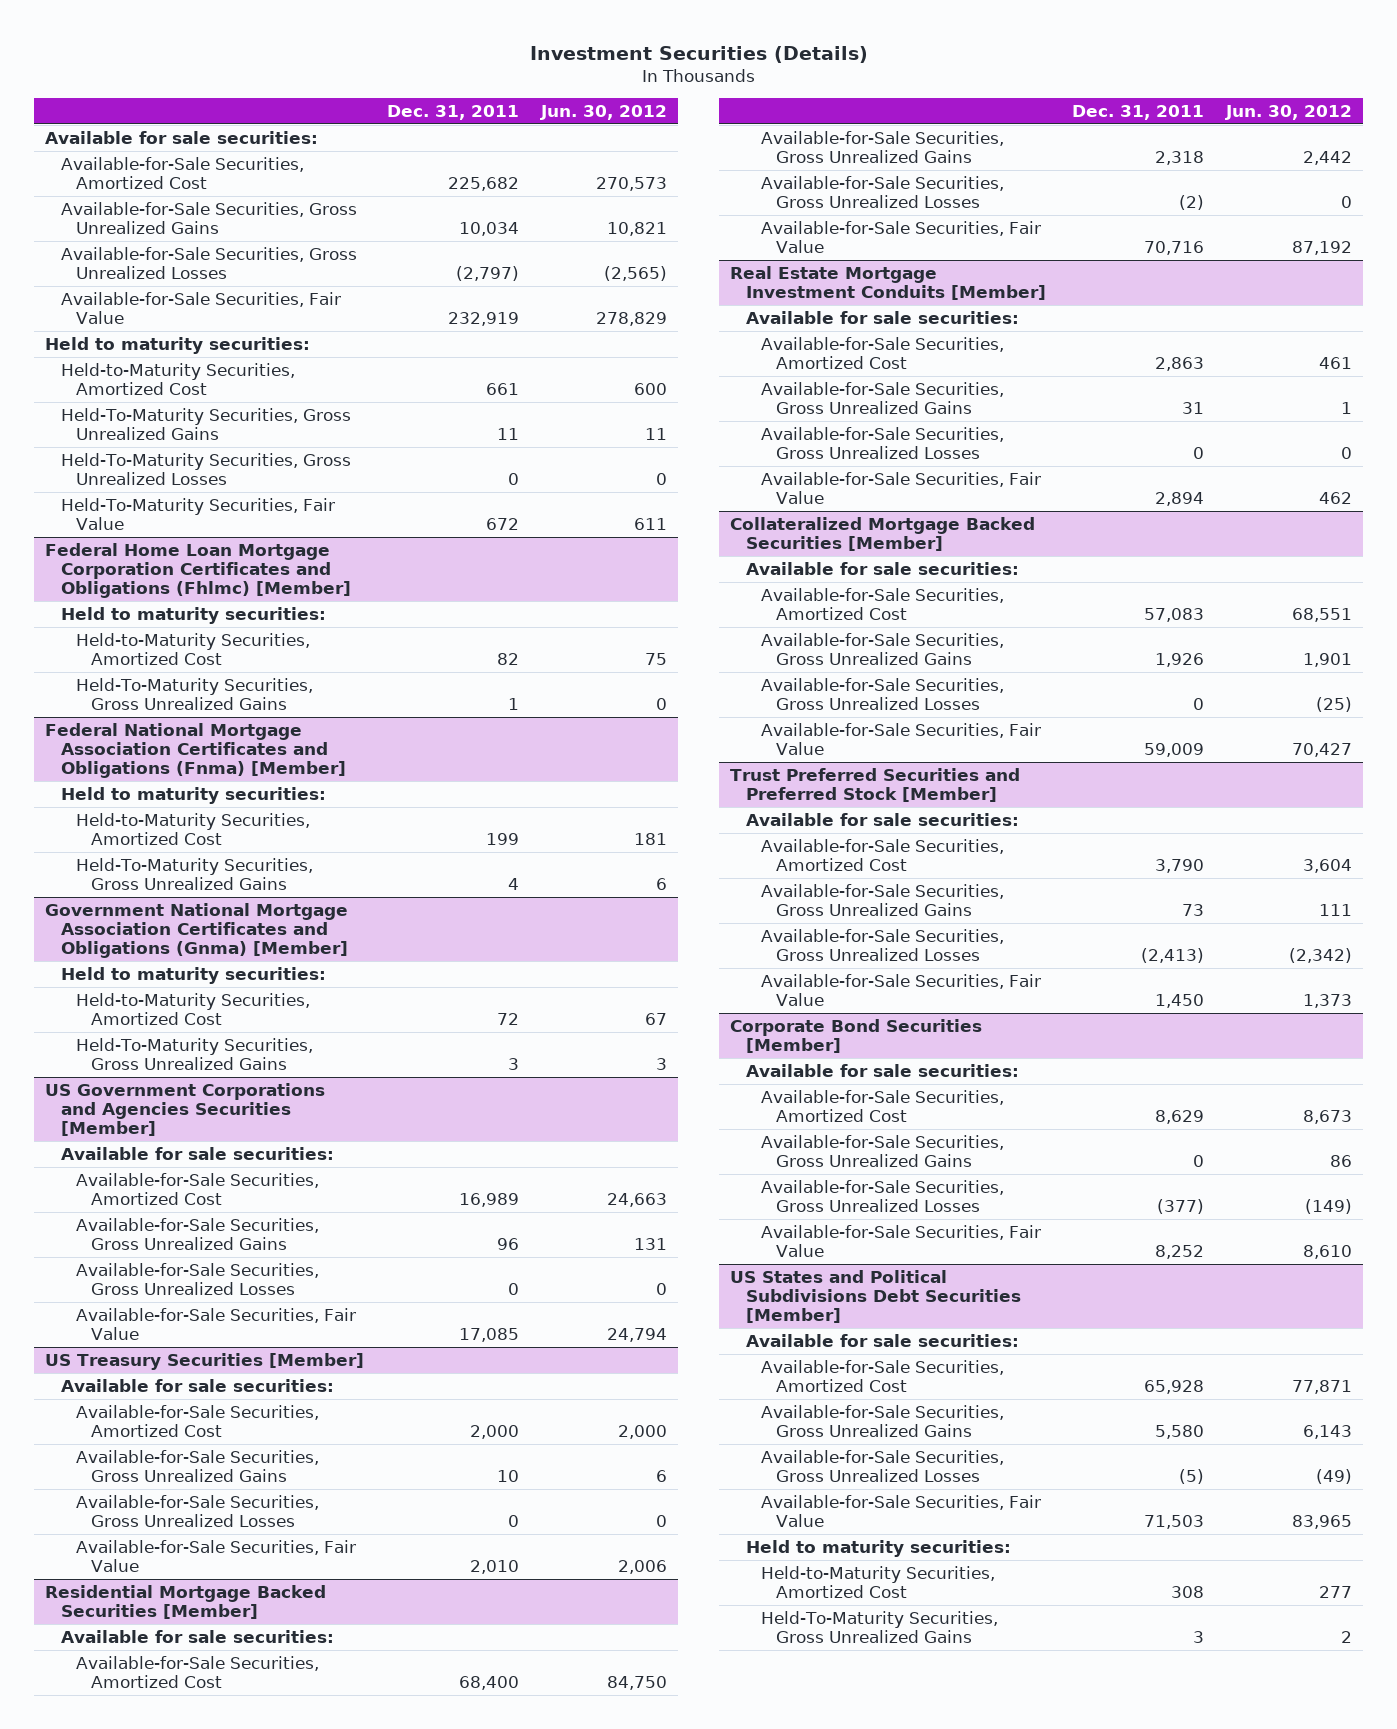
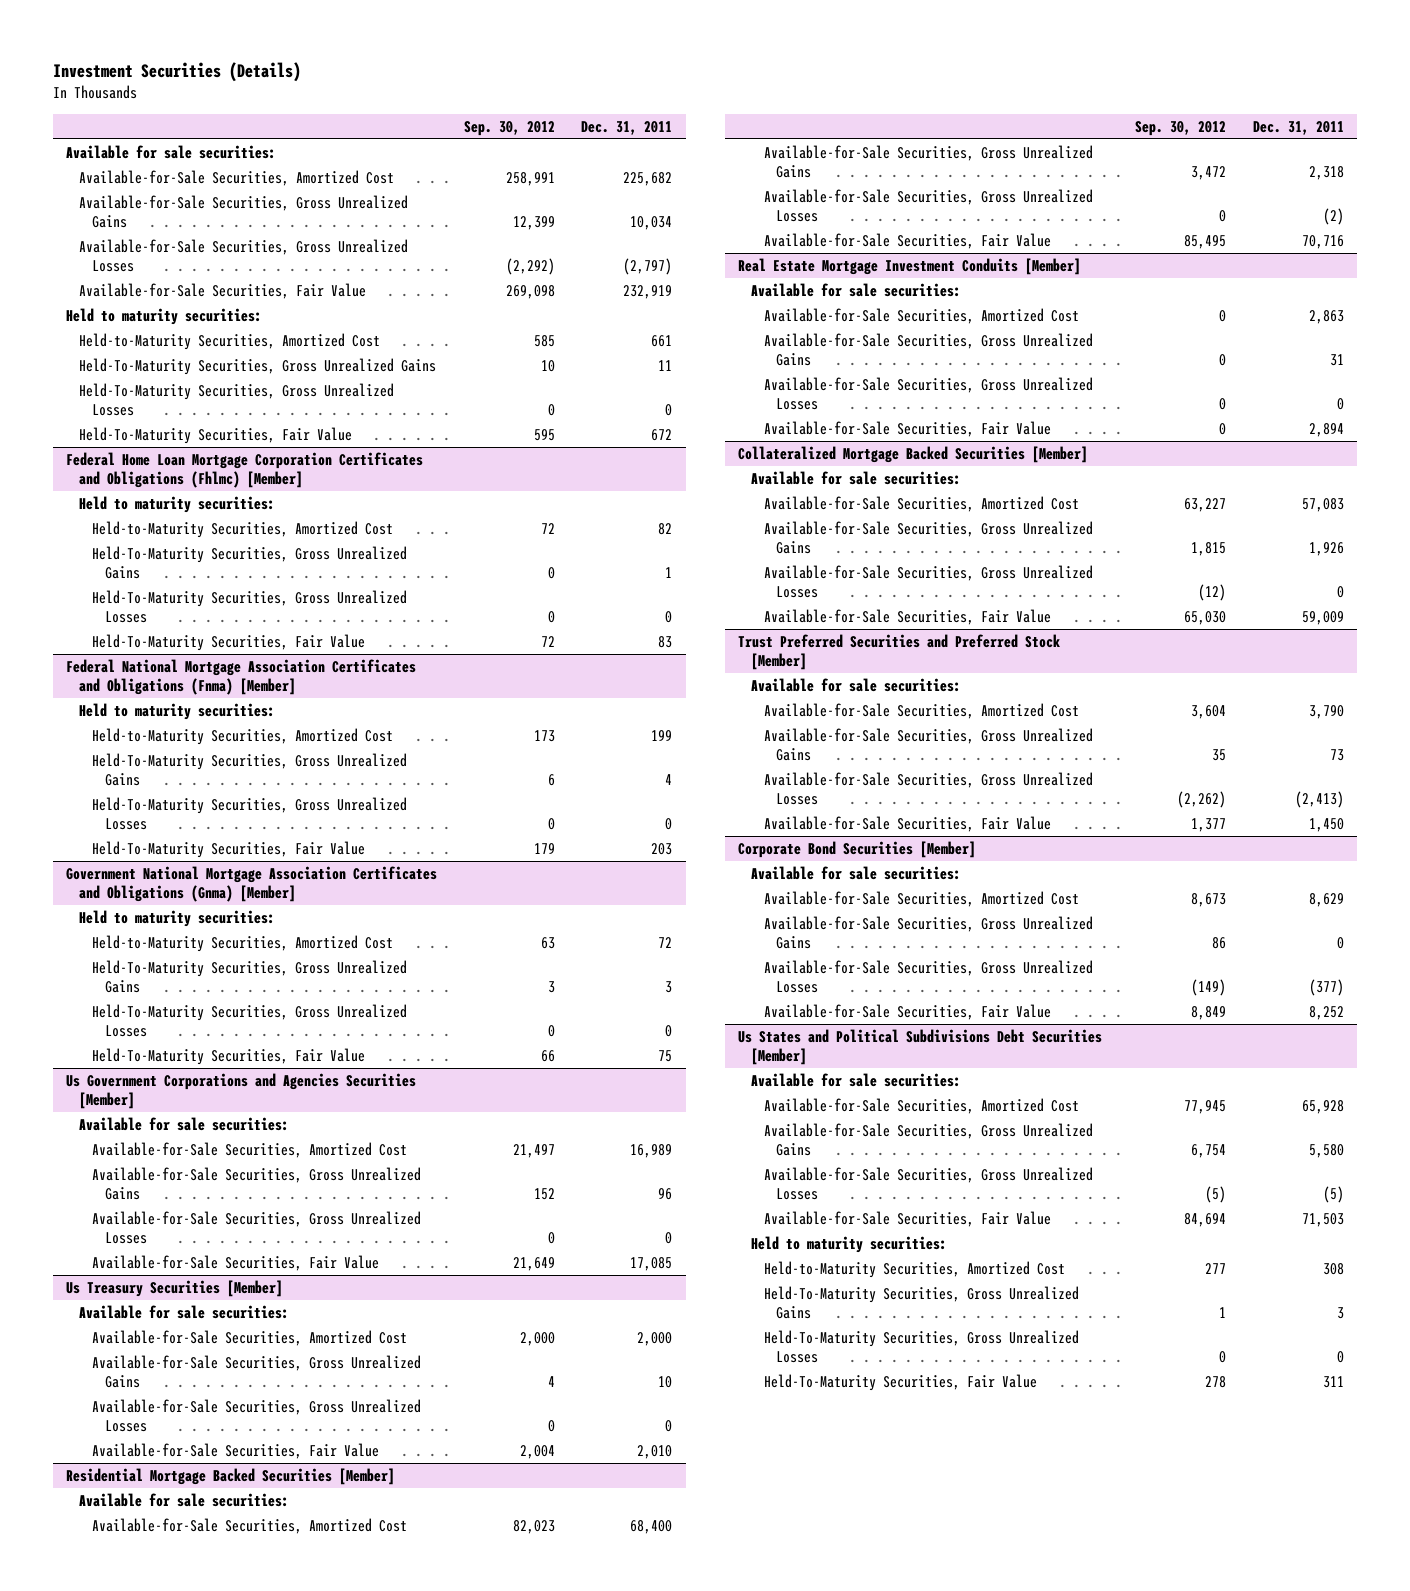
- | Dec. 31, 2011 | Jun. 30, 2012
+ | Sep. 30, 2012 | Dec. 31, 2011
@ Federal Home Loan Mortgage Corporation Certificates and Obligations (Fhlmc) [Member]
+ Held-To-Maturity Securities, Gross Unrealized Losses | 0 | 0
+ Held-To-Maturity Securities, Fair Value | 72 | 83
@ Federal National Mortgage Association Certificates and Obligations (Fnma) [Member]
+ Held-To-Maturity Securities, Gross Unrealized Losses | 0 | 0
+ Held-To-Maturity Securities, Fair Value | 179 | 203
- US Government Corporations and Agencies Securities [Member]
@ Government National Mortgage Association Certificates and Obligations (Gnma) [Member]
+ Held-To-Maturity Securities, Gross Unrealized Losses | 0 | 0
+ Held-To-Maturity Securities, Fair Value | 66 | 75
+ Us Government Corporations and Agencies Securities [Member]
- US Treasury Securities [Member]
+ Us Treasury Securities [Member]
- US States and Political Subdivisions Debt Securities [Member]
+ Us States and Political Subdivisions Debt Securities [Member]
+ Held-To-Maturity Securities, Gross Unrealized Losses | 0 | 0
+ Held-To-Maturity Securities, Fair Value | 278 | 311

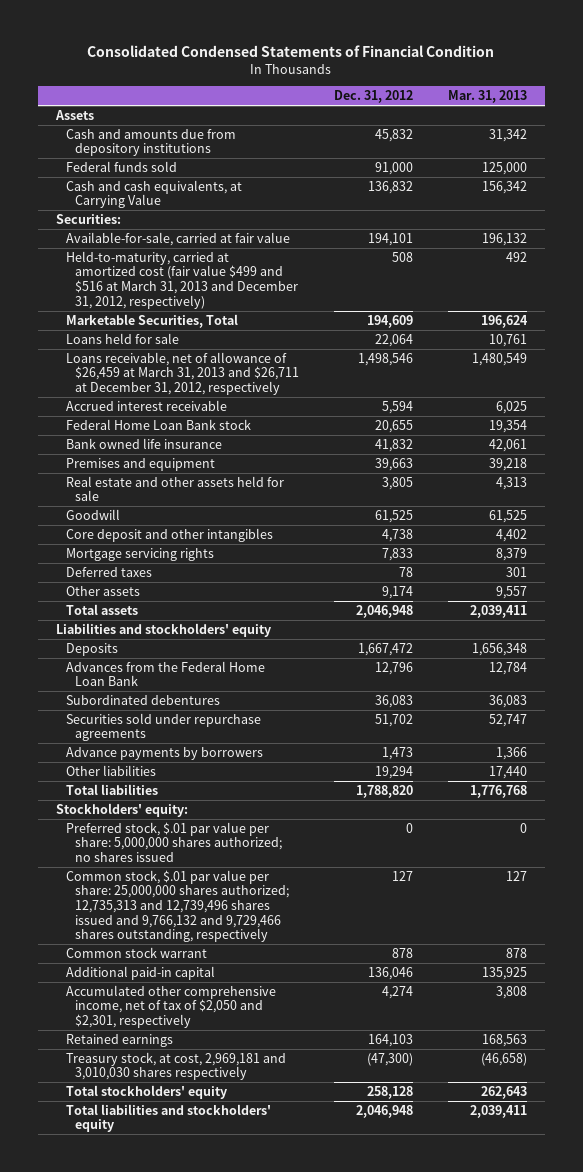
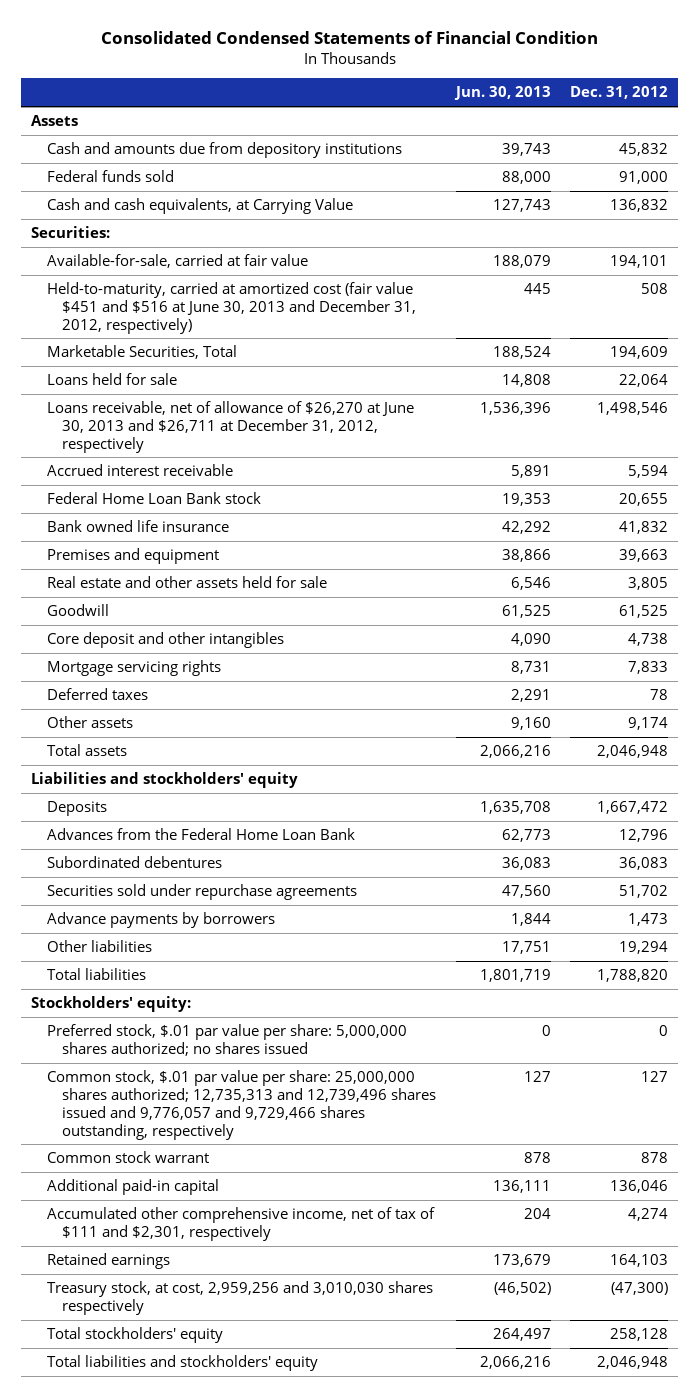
- | Dec. 31, 2012 | Mar. 31, 2013
+ | Jun. 30, 2013 | Dec. 31, 2012
- Held-to-maturity, carried at amortized cost (fair value $499 and $516 at March 31, 2013 and December 31, 2012, respectively) | 508 | 492
+ Held-to-maturity, carried at amortized cost (fair value $451 and $516 at June 30, 2013 and December 31, 2012, respectively) | 445 | 508
- Loans receivable, net of allowance of $26,459 at March 31, 2013 and $26,711 at December 31, 2012, respectively | 1,498,546 | 1,480,549
+ Loans receivable, net of allowance of $26,270 at June 30, 2013 and $26,711 at December 31, 2012, respectively | 1,536,396 | 1,498,546
- Common stock, $.01 par value per share: 25,000,000 shares authorized; 12,735,313 and 12,739,496 shares issued and 9,766,132 and 9,729,466 shares outstanding, respectively | 127 | 127
+ Common stock, $.01 par value per share: 25,000,000 shares authorized; 12,735,313 and 12,739,496 shares issued and 9,776,057 and 9,729,466 shares outstanding, respectively | 127 | 127
- Accumulated other comprehensive income, net of tax of $2,050 and $2,301, respectively | 4,274 | 3,808
+ Accumulated other comprehensive income, net of tax of $111 and $2,301, respectively | 204 | 4,274
- Treasury stock, at cost, 2,969,181 and 3,010,030 shares respectively | (47,300) | (46,658)
+ Treasury stock, at cost, 2,959,256 and 3,010,030 shares respectively | (46,502) | (47,300)

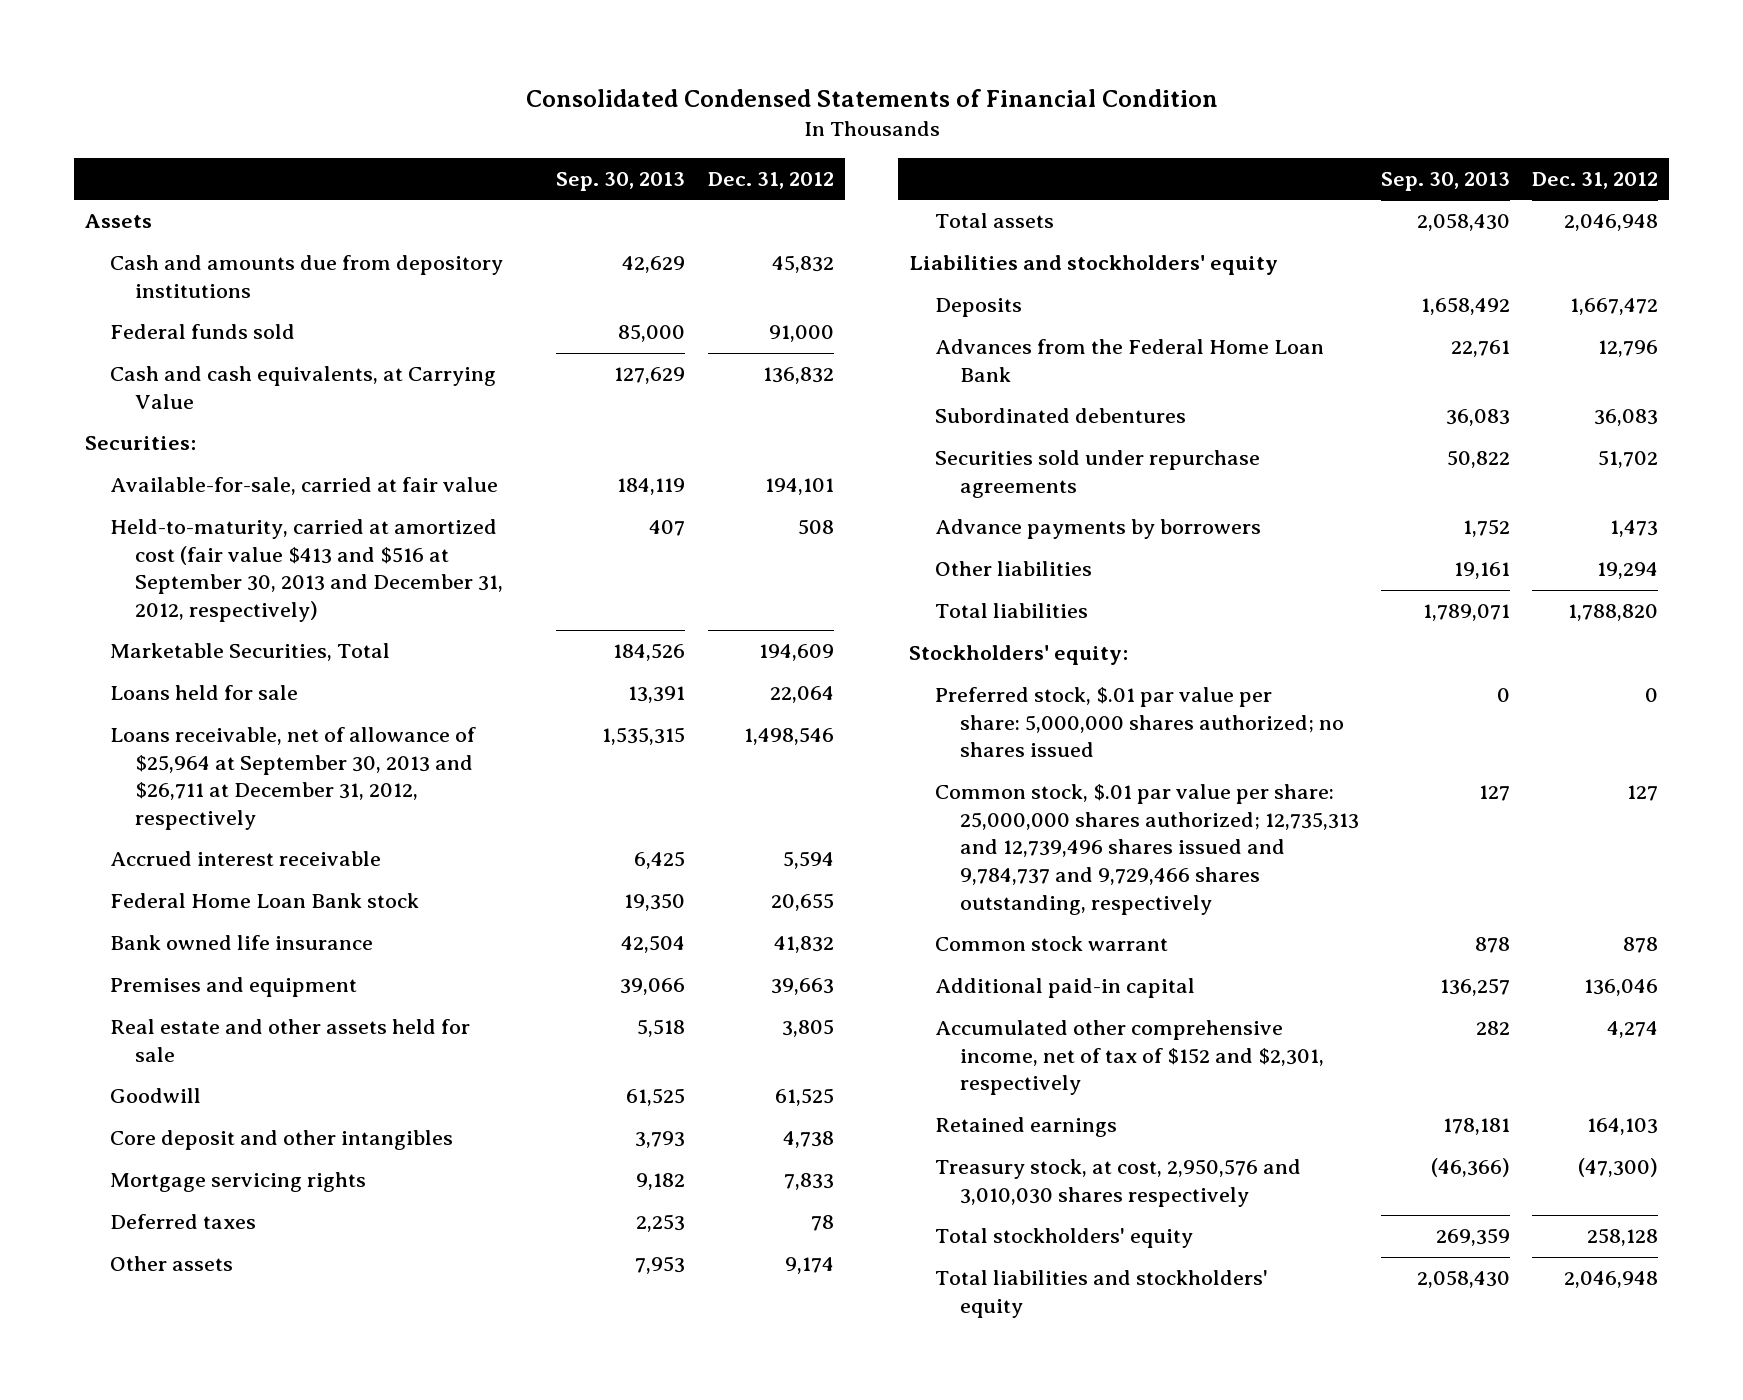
- | Jun. 30, 2013 | Dec. 31, 2012
+ | Sep. 30, 2013 | Dec. 31, 2012
- Held-to-maturity, carried at amortized cost (fair value $451 and $516 at June 30, 2013 and December 31, 2012, respectively) | 445 | 508
+ Held-to-maturity, carried at amortized cost (fair value $413 and $516 at September 30, 2013 and December 31, 2012, respectively) | 407 | 508
- Loans receivable, net of allowance of $26,270 at June 30, 2013 and $26,711 at December 31, 2012, respectively | 1,536,396 | 1,498,546
+ Loans receivable, net of allowance of $25,964 at September 30, 2013 and $26,711 at December 31, 2012, respectively | 1,535,315 | 1,498,546
- Common stock, $.01 par value per share: 25,000,000 shares authorized; 12,735,313 and 12,739,496 shares issued and 9,776,057 and 9,729,466 shares outstanding, respectively | 127 | 127
+ Common stock, $.01 par value per share: 25,000,000 shares authorized; 12,735,313 and 12,739,496 shares issued and 9,784,737 and 9,729,466 shares outstanding, respectively | 127 | 127
- Accumulated other comprehensive income, net of tax of $111 and $2,301, respectively | 204 | 4,274
+ Accumulated other comprehensive income, net of tax of $152 and $2,301, respectively | 282 | 4,274
- Treasury stock, at cost, 2,959,256 and 3,010,030 shares respectively | (46,502) | (47,300)
+ Treasury stock, at cost, 2,950,576 and 3,010,030 shares respectively | (46,366) | (47,300)

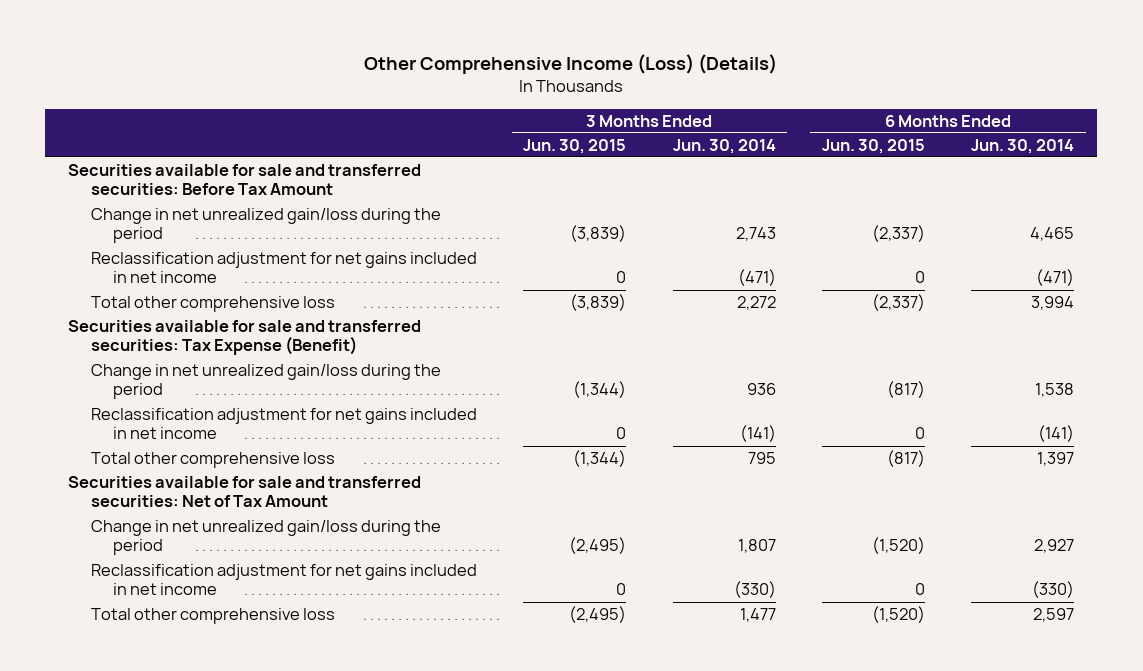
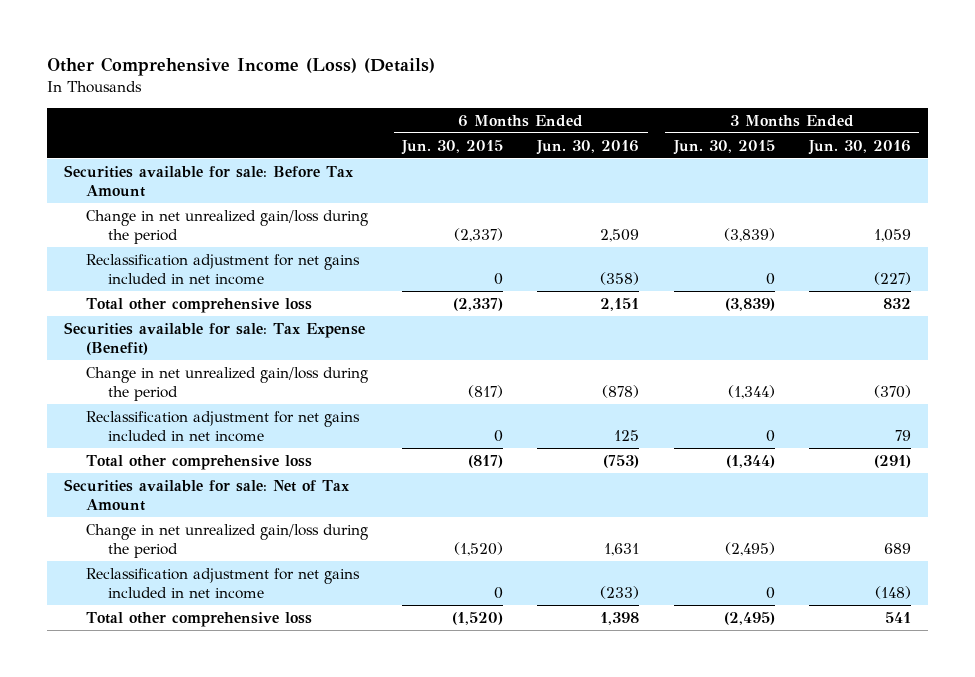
- | 3 Months Ended Jun. 30, 2015 | 3 Months Ended Jun. 30, 2014 | 6 Months Ended Jun. 30, 2015 | 6 Months Ended Jun. 30, 2014
+ | 6 Months Ended Jun. 30, 2015 | 6 Months Ended Jun. 30, 2016 | 3 Months Ended Jun. 30, 2015 | 3 Months Ended Jun. 30, 2016
- Securities available for sale and transferred securities: Before Tax Amount
+ Securities available for sale: Before Tax Amount
- Securities available for sale and transferred securities: Tax Expense (Benefit)
+ Securities available for sale: Tax Expense (Benefit)
- Securities available for sale and transferred securities: Net of Tax Amount
+ Securities available for sale: Net of Tax Amount

